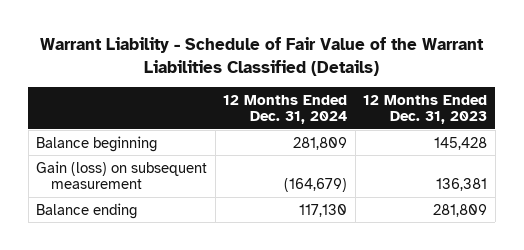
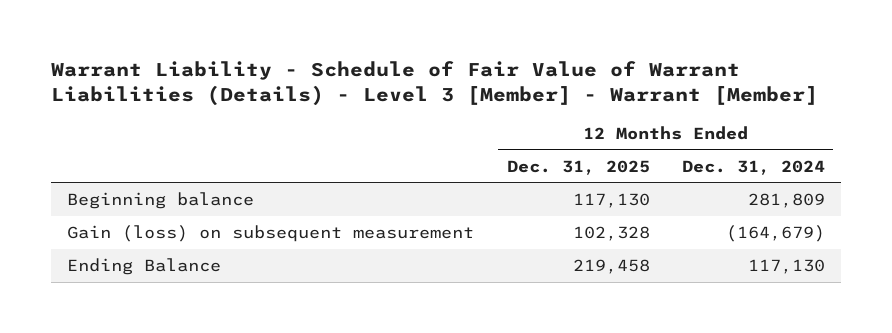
- Warrant Liability - Schedule of Fair Value of the Warrant Liabilities Classified (Details)
+ Warrant Liability - Schedule of Fair Value of Warrant Liabilities (Details) - Level 3 [Member] - Warrant [Member]
- | 12 Months Ended Dec. 31, 2024 | 12 Months Ended Dec. 31, 2023
+ | 12 Months Ended Dec. 31, 2025 | 12 Months Ended Dec. 31, 2024
- Balance beginning | 281,809 | 145,428
+ Beginning balance | 117,130 | 281,809
- Balance ending | 117,130 | 281,809
+ Ending Balance | 219,458 | 117,130

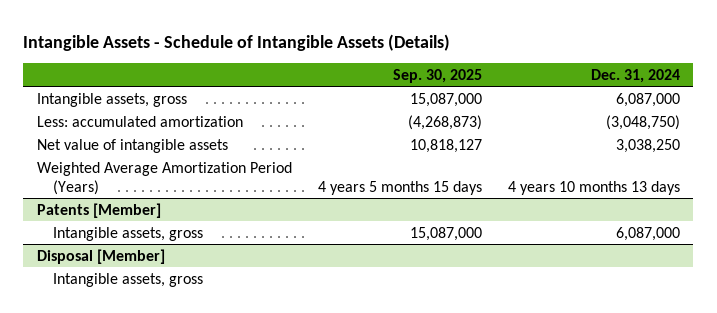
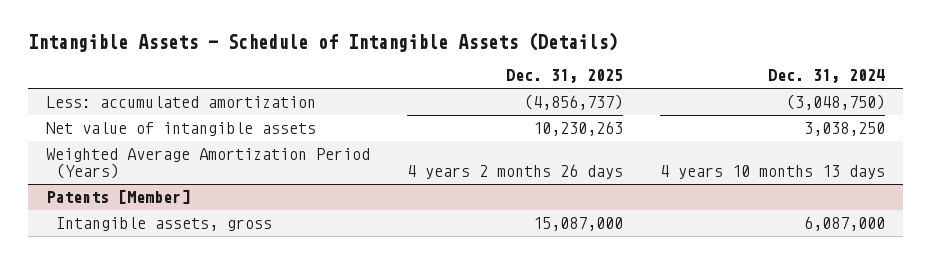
- | Sep. 30, 2025 | Dec. 31, 2024
+ | Dec. 31, 2025 | Dec. 31, 2024
- Intangible assets, gross | 15,087,000 | 6,087,000
- Disposal [Member]
- Intangible assets, gross

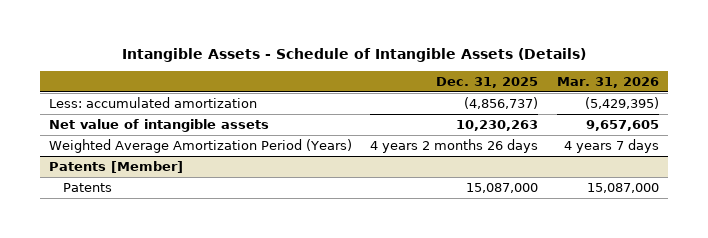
- | Dec. 31, 2025 | Dec. 31, 2024
+ | Dec. 31, 2025 | Mar. 31, 2026
@ Patents [Member]
- Intangible assets, gross | 15,087,000 | 6,087,000
+ Patents | 15,087,000 | 15,087,000

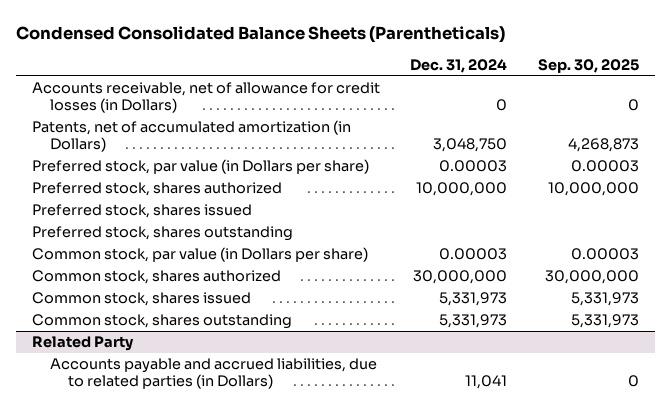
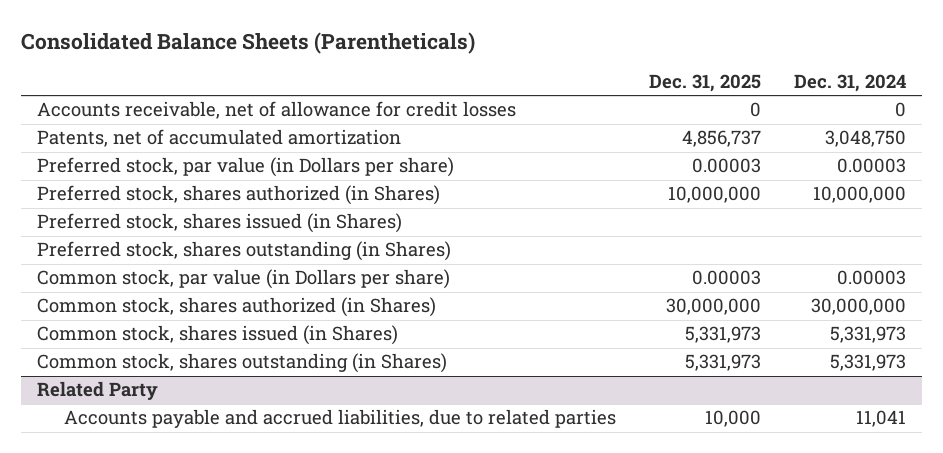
- Condensed Consolidated Balance Sheets (Parentheticals)
+ Consolidated Balance Sheets (Parentheticals)
- | Dec. 31, 2024 | Sep. 30, 2025
+ | Dec. 31, 2025 | Dec. 31, 2024
- Accounts receivable, net of allowance for credit losses (in Dollars) | 0 | 0
- Patents, net of accumulated amortization (in Dollars) | 3,048,750 | 4,268,873
+ Accounts receivable, net of allowance for credit losses | 0 | 0
+ Patents, net of accumulated amortization | 4,856,737 | 3,048,750
- Preferred stock, shares authorized | 10,000,000 | 10,000,000
- Preferred stock, shares issued
- Preferred stock, shares outstanding
+ Preferred stock, shares authorized (in Shares) | 10,000,000 | 10,000,000
+ Preferred stock, shares issued (in Shares)
+ Preferred stock, shares outstanding (in Shares)
- Common stock, shares authorized | 30,000,000 | 30,000,000
- Common stock, shares issued | 5,331,973 | 5,331,973
- Common stock, shares outstanding | 5,331,973 | 5,331,973
+ Common stock, shares authorized (in Shares) | 30,000,000 | 30,000,000
+ Common stock, shares issued (in Shares) | 5,331,973 | 5,331,973
+ Common stock, shares outstanding (in Shares) | 5,331,973 | 5,331,973
@ Related Party
- Accounts payable and accrued liabilities, due to related parties (in Dollars) | 11,041 | 0
+ Accounts payable and accrued liabilities, due to related parties | 10,000 | 11,041

